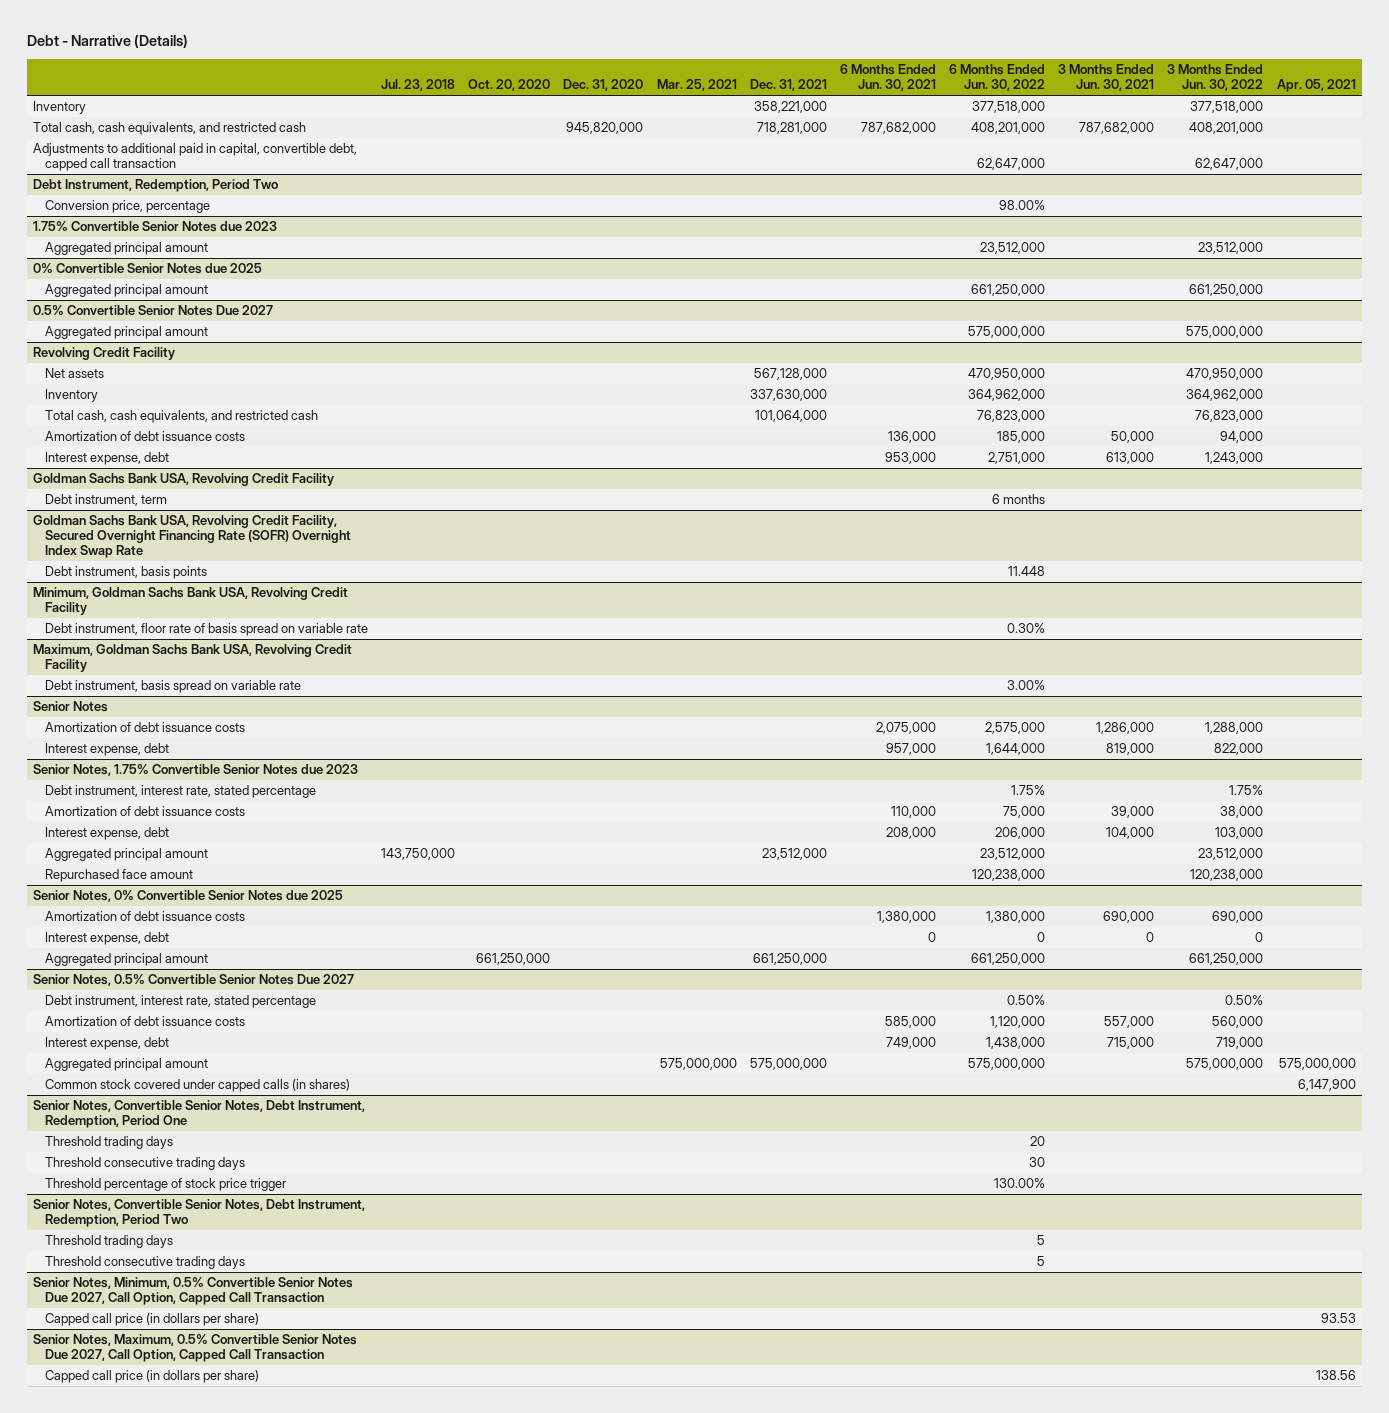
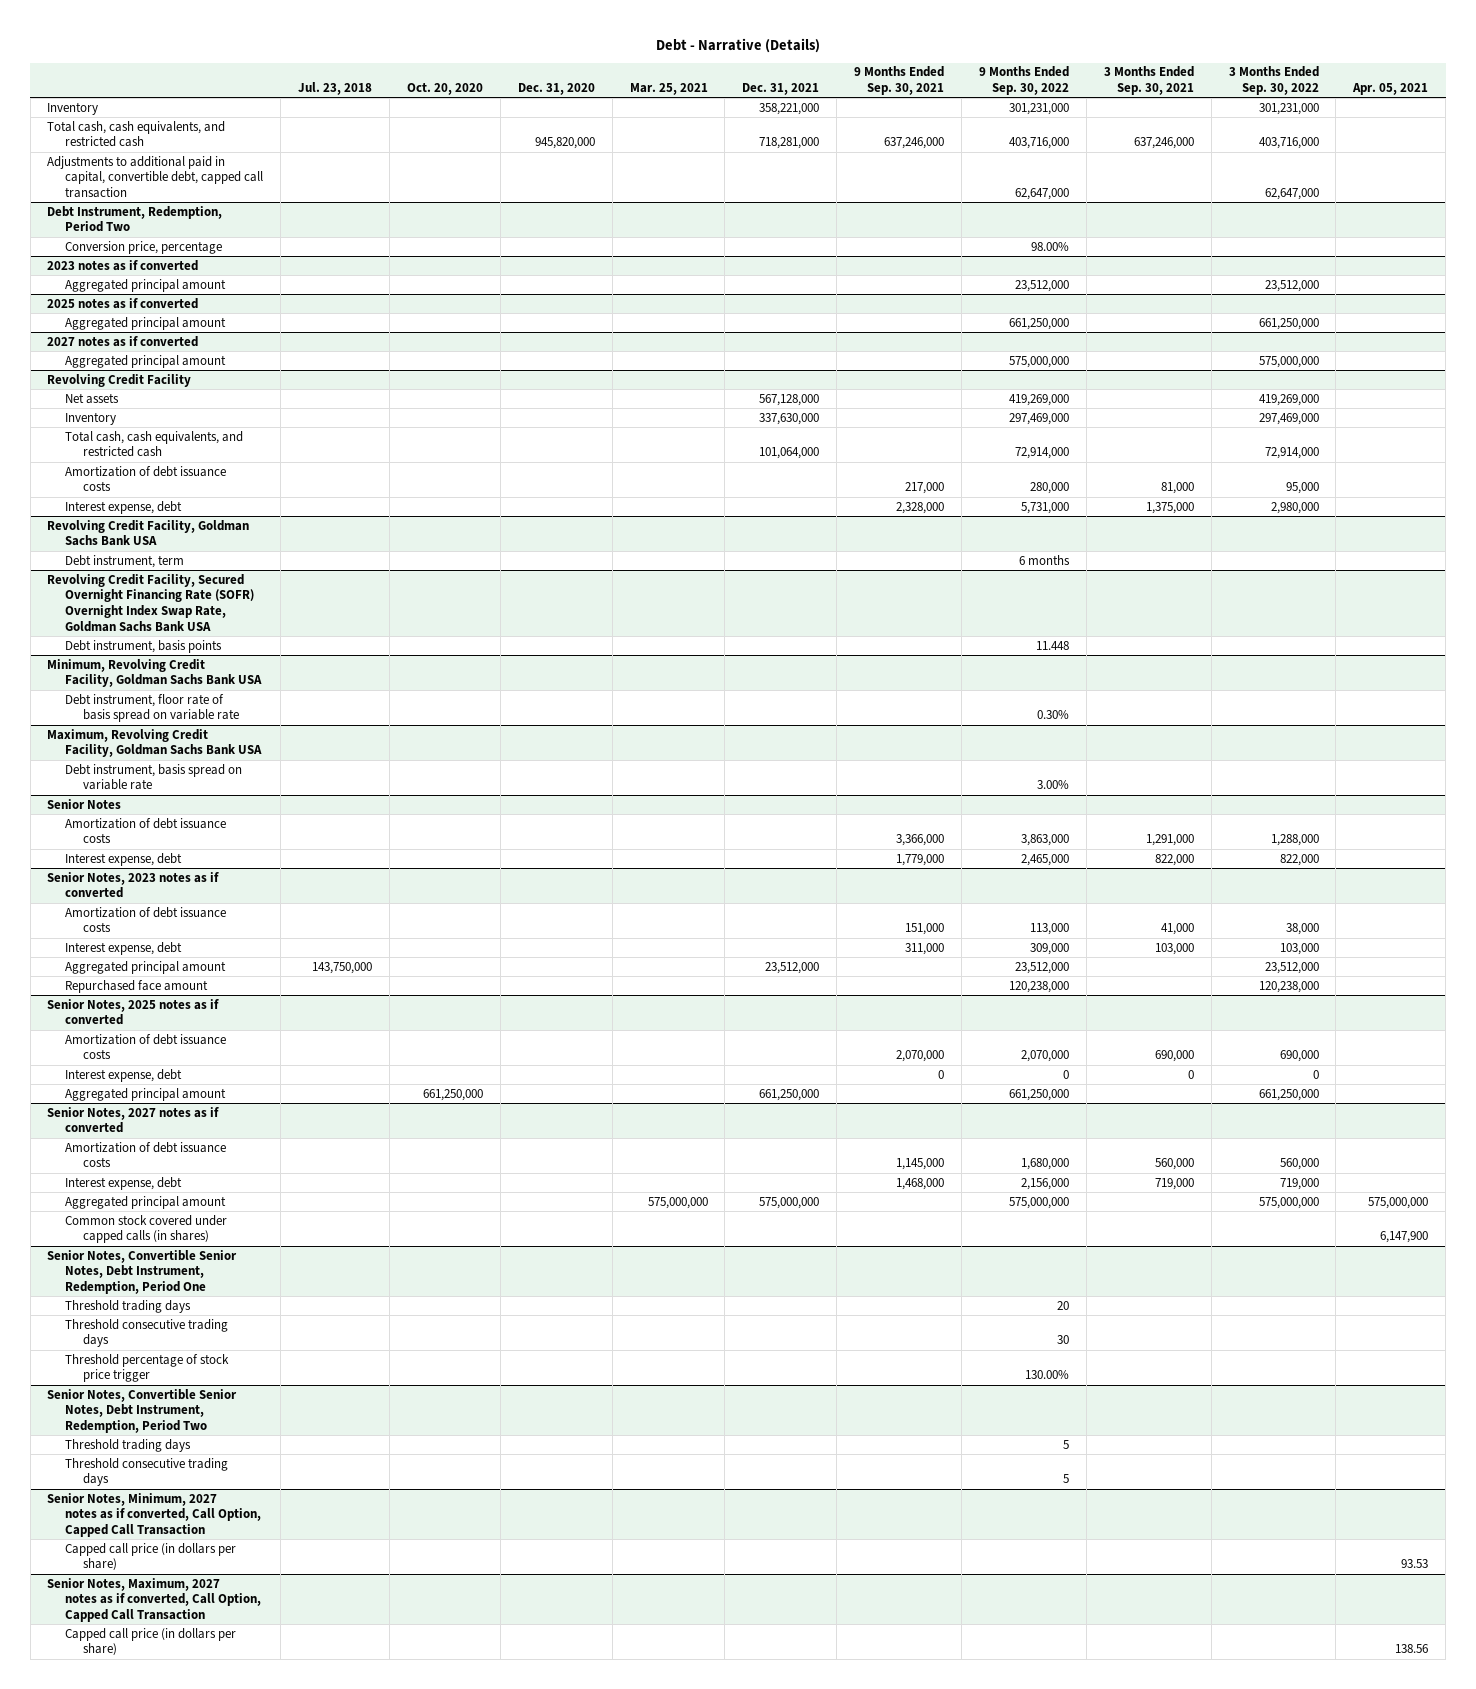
- | Jul. 23, 2018 | Oct. 20, 2020 | Dec. 31, 2020 | Mar. 25, 2021 | Dec. 31, 2021 | 6 Months Ended Jun. 30, 2021 | 6 Months Ended Jun. 30, 2022 | 3 Months Ended Jun. 30, 2021 | 3 Months Ended Jun. 30, 2022 | Apr. 05, 2021
+ | Jul. 23, 2018 | Oct. 20, 2020 | Dec. 31, 2020 | Mar. 25, 2021 | Dec. 31, 2021 | 9 Months Ended Sep. 30, 2021 | 9 Months Ended Sep. 30, 2022 | 3 Months Ended Sep. 30, 2021 | 3 Months Ended Sep. 30, 2022 | Apr. 05, 2021
- 1.75% Convertible Senior Notes due 2023
+ 2023 notes as if converted
- 0% Convertible Senior Notes due 2025
+ 2025 notes as if converted
- 0.5% Convertible Senior Notes Due 2027
+ 2027 notes as if converted
- Goldman Sachs Bank USA, Revolving Credit Facility
+ Revolving Credit Facility, Goldman Sachs Bank USA
- Goldman Sachs Bank USA, Revolving Credit Facility, Secured Overnight Financing Rate (SOFR) Overnight Index Swap Rate
+ Revolving Credit Facility, Secured Overnight Financing Rate (SOFR) Overnight Index Swap Rate, Goldman Sachs Bank USA
- Minimum, Goldman Sachs Bank USA, Revolving Credit Facility
+ Minimum, Revolving Credit Facility, Goldman Sachs Bank USA
- Maximum, Goldman Sachs Bank USA, Revolving Credit Facility
+ Maximum, Revolving Credit Facility, Goldman Sachs Bank USA
- Senior Notes, 1.75% Convertible Senior Notes due 2023
- Debt instrument, interest rate, stated percentage | | | | | | | 1.75% | | 1.75% |
+ Senior Notes, 2023 notes as if converted
- Senior Notes, 0% Convertible Senior Notes due 2025
+ Senior Notes, 2025 notes as if converted
- Senior Notes, 0.5% Convertible Senior Notes Due 2027
- Debt instrument, interest rate, stated percentage | | | | | | | 0.50% | | 0.50% |
+ Senior Notes, 2027 notes as if converted
- Senior Notes, Minimum, 0.5% Convertible Senior Notes Due 2027, Call Option, Capped Call Transaction
+ Senior Notes, Minimum, 2027 notes as if converted, Call Option, Capped Call Transaction
- Senior Notes, Maximum, 0.5% Convertible Senior Notes Due 2027, Call Option, Capped Call Transaction
+ Senior Notes, Maximum, 2027 notes as if converted, Call Option, Capped Call Transaction

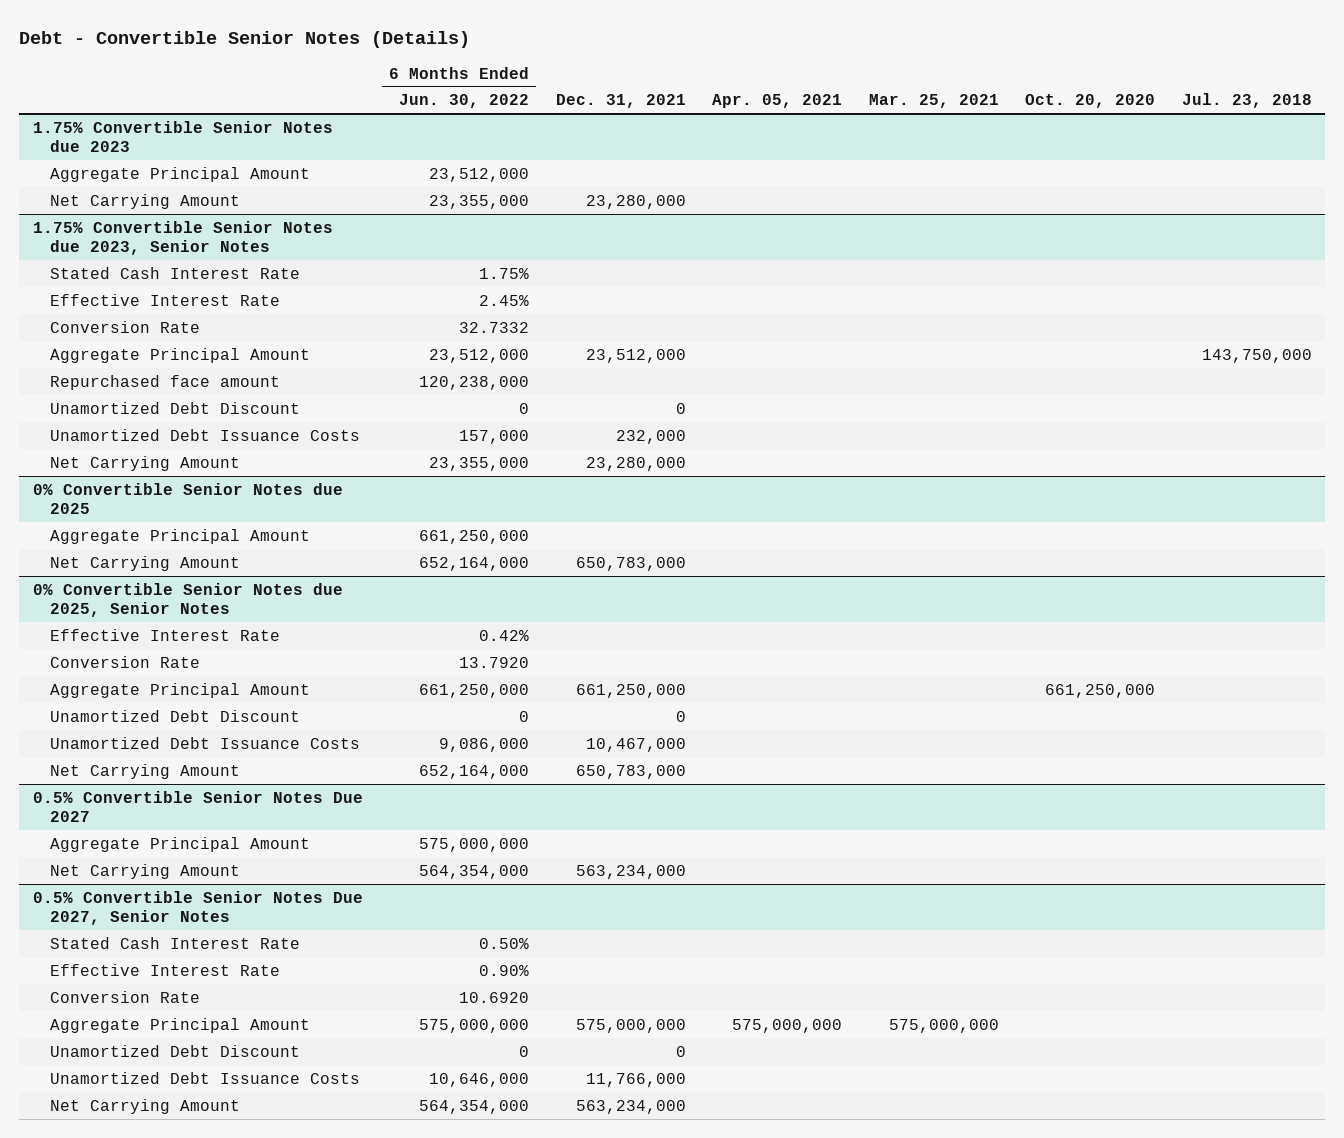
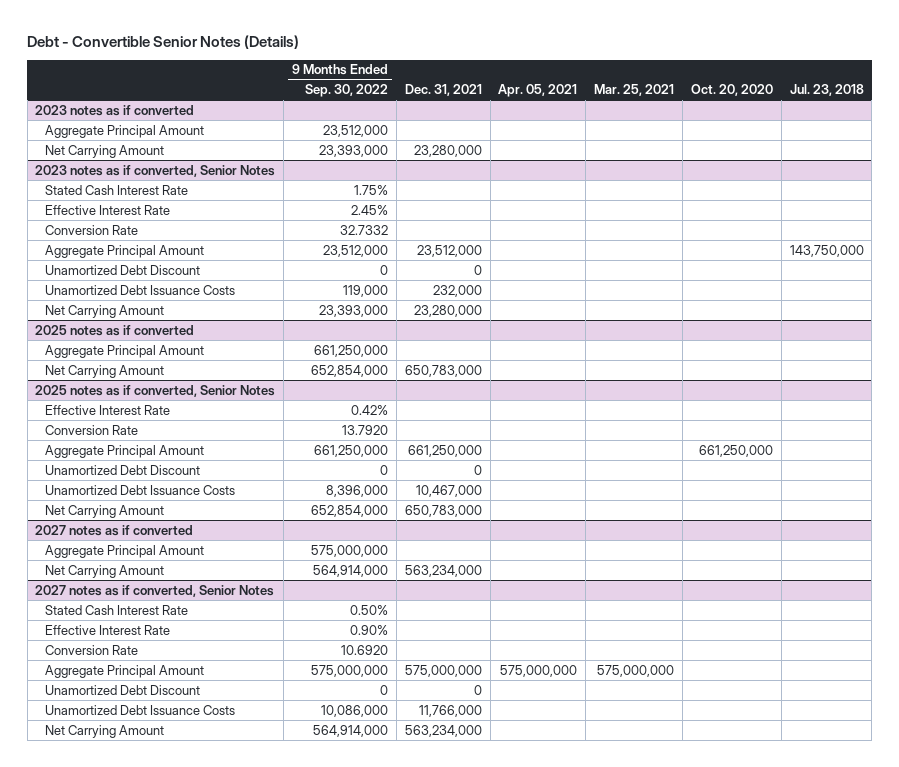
- | 6 Months Ended Jun. 30, 2022 | Dec. 31, 2021 | Apr. 05, 2021 | Mar. 25, 2021 | Oct. 20, 2020 | Jul. 23, 2018
+ | 9 Months Ended Sep. 30, 2022 | Dec. 31, 2021 | Apr. 05, 2021 | Mar. 25, 2021 | Oct. 20, 2020 | Jul. 23, 2018
- 1.75% Convertible Senior Notes due 2023
+ 2023 notes as if converted
- 1.75% Convertible Senior Notes due 2023, Senior Notes
+ 2023 notes as if converted, Senior Notes
- Repurchased face amount | 120,238,000 | | | | |
- 0% Convertible Senior Notes due 2025
+ 2025 notes as if converted
- 0% Convertible Senior Notes due 2025, Senior Notes
+ 2025 notes as if converted, Senior Notes
- 0.5% Convertible Senior Notes Due 2027
+ 2027 notes as if converted
- 0.5% Convertible Senior Notes Due 2027, Senior Notes
+ 2027 notes as if converted, Senior Notes

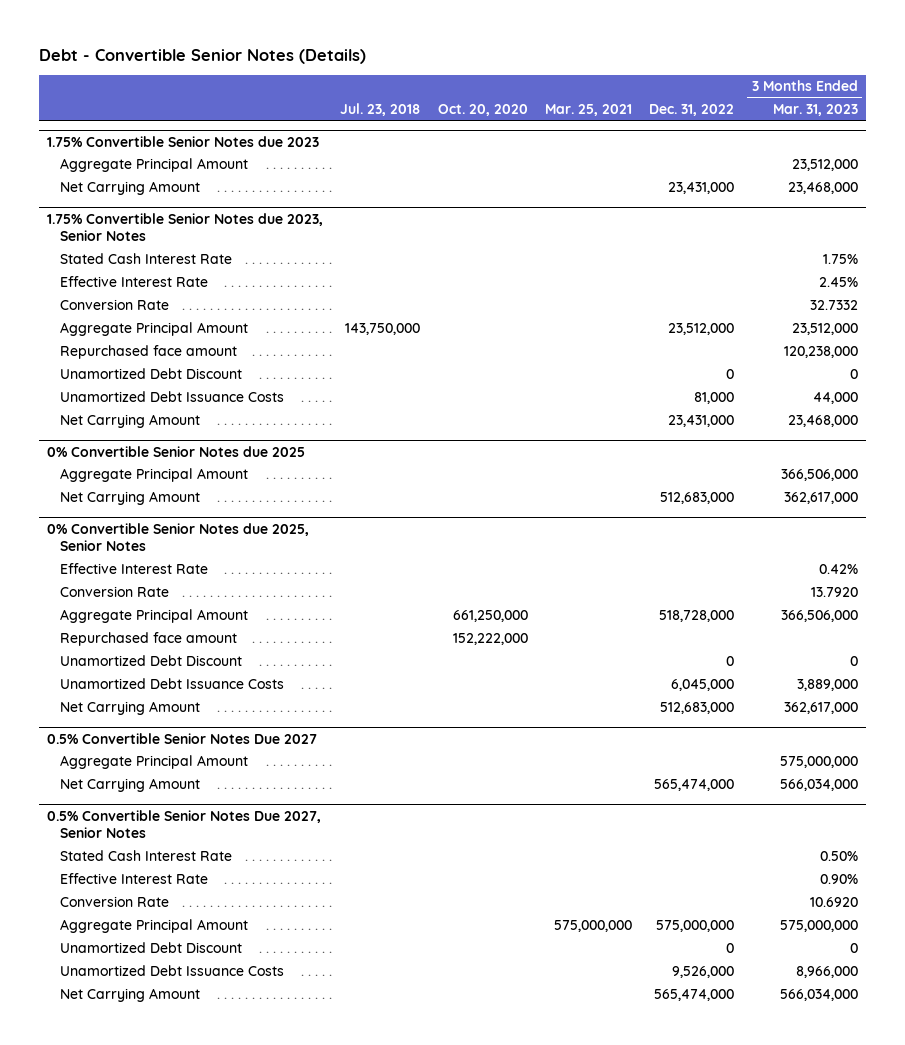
- | 9 Months Ended Sep. 30, 2022 | Dec. 31, 2021 | Apr. 05, 2021 | Mar. 25, 2021 | Oct. 20, 2020 | Jul. 23, 2018
+ | Jul. 23, 2018 | Oct. 20, 2020 | Mar. 25, 2021 | Dec. 31, 2022 | 3 Months Ended Mar. 31, 2023
- 2023 notes as if converted
+ 1.75% Convertible Senior Notes due 2023
- 2023 notes as if converted, Senior Notes
+ 1.75% Convertible Senior Notes due 2023, Senior Notes
+ Repurchased face amount | | | | | 120,238,000
- 2025 notes as if converted
+ 0% Convertible Senior Notes due 2025
- 2025 notes as if converted, Senior Notes
+ 0% Convertible Senior Notes due 2025, Senior Notes
+ Repurchased face amount | | 152,222,000 | | |
- 2027 notes as if converted
+ 0.5% Convertible Senior Notes Due 2027
- 2027 notes as if converted, Senior Notes
+ 0.5% Convertible Senior Notes Due 2027, Senior Notes

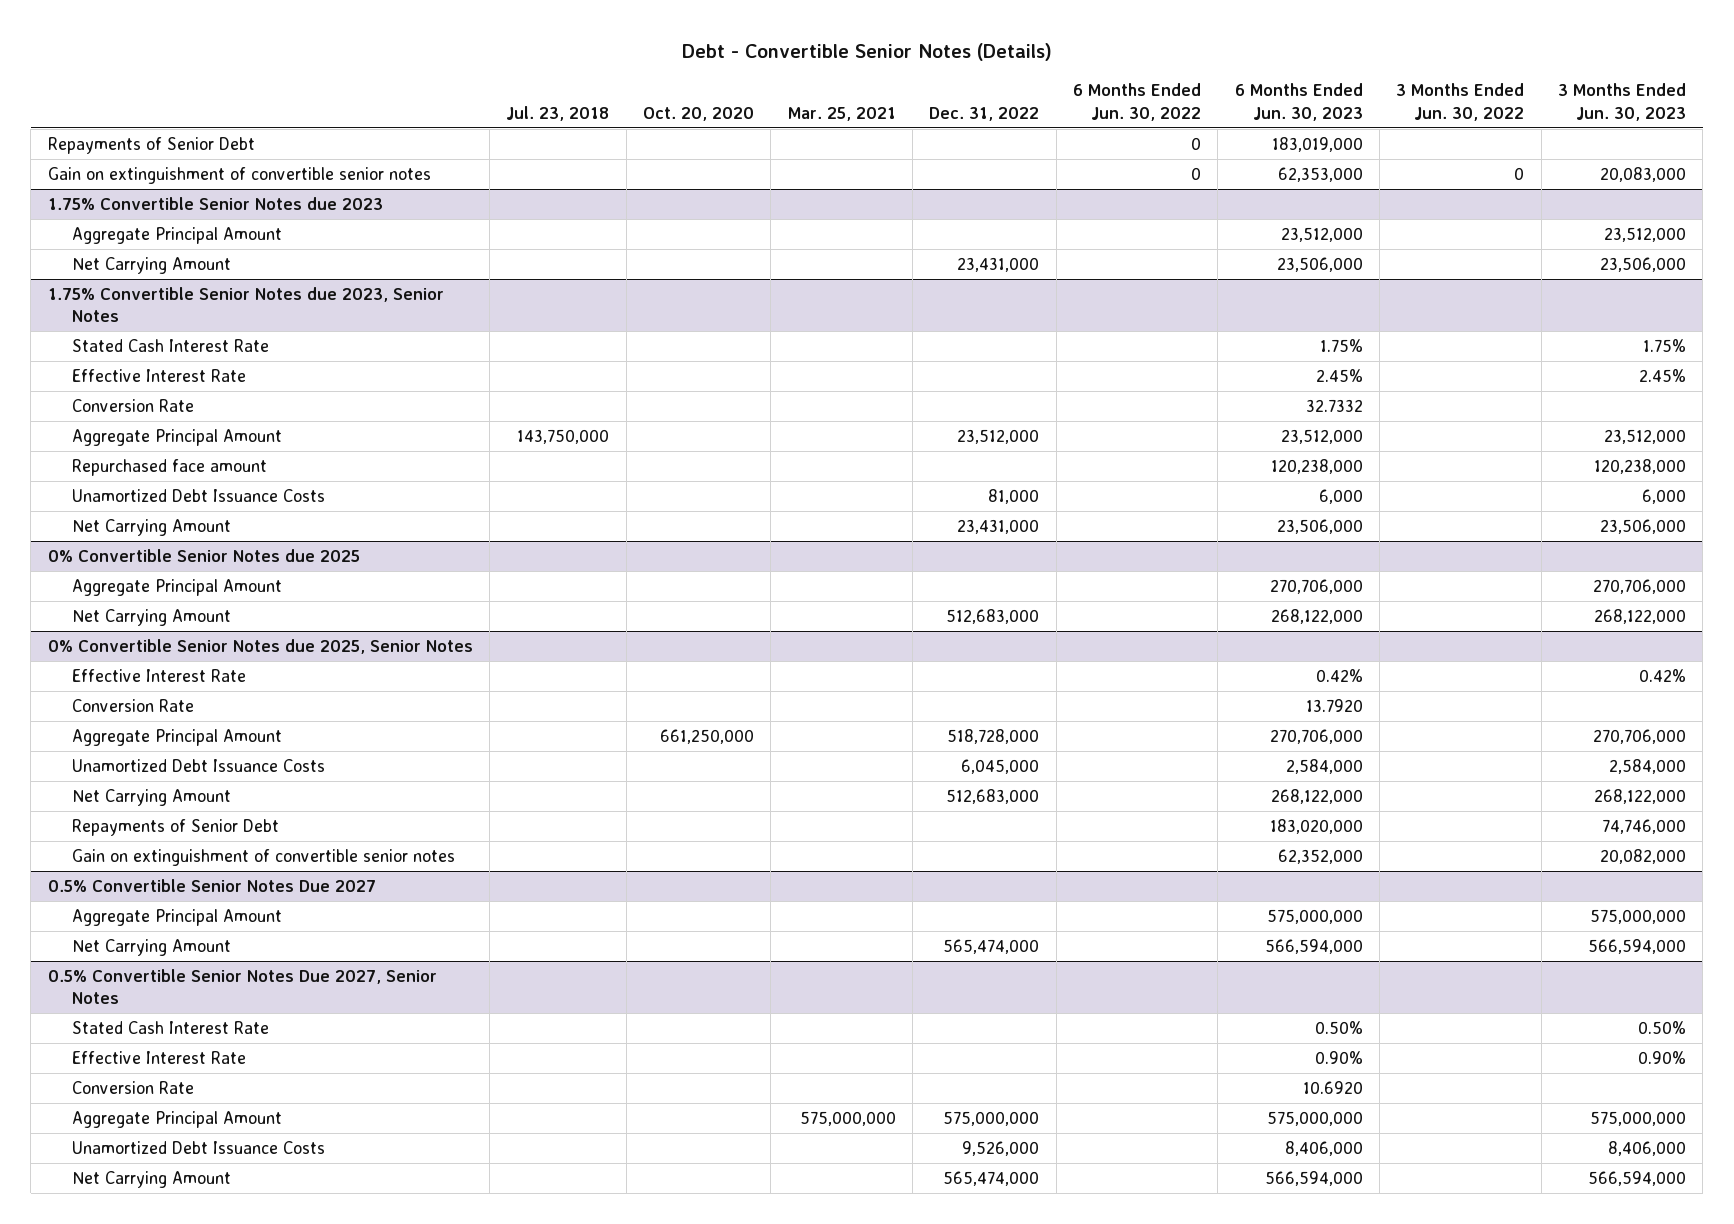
- | Jul. 23, 2018 | Oct. 20, 2020 | Mar. 25, 2021 | Dec. 31, 2022 | 3 Months Ended Mar. 31, 2023
+ | Jul. 23, 2018 | Oct. 20, 2020 | Mar. 25, 2021 | Dec. 31, 2022 | 6 Months Ended Jun. 30, 2022 | 6 Months Ended Jun. 30, 2023 | 3 Months Ended Jun. 30, 2022 | 3 Months Ended Jun. 30, 2023
+ Repayments of Senior Debt | | | | | 0 | 183,019,000 | |
+ Gain on extinguishment of convertible senior notes | | | | | 0 | 62,353,000 | 0 | 20,083,000
@ 1.75% Convertible Senior Notes due 2023, Senior Notes
- Unamortized Debt Discount | | | | 0 | 0
@ 0% Convertible Senior Notes due 2025, Senior Notes
- Repurchased face amount | | 152,222,000 | | |
- Unamortized Debt Discount | | | | 0 | 0
+ Repayments of Senior Debt | | | | | | 183,020,000 | | 74,746,000
+ Gain on extinguishment of convertible senior notes | | | | | | 62,352,000 | | 20,082,000
@ 0.5% Convertible Senior Notes Due 2027, Senior Notes
- Unamortized Debt Discount | | | | 0 | 0

